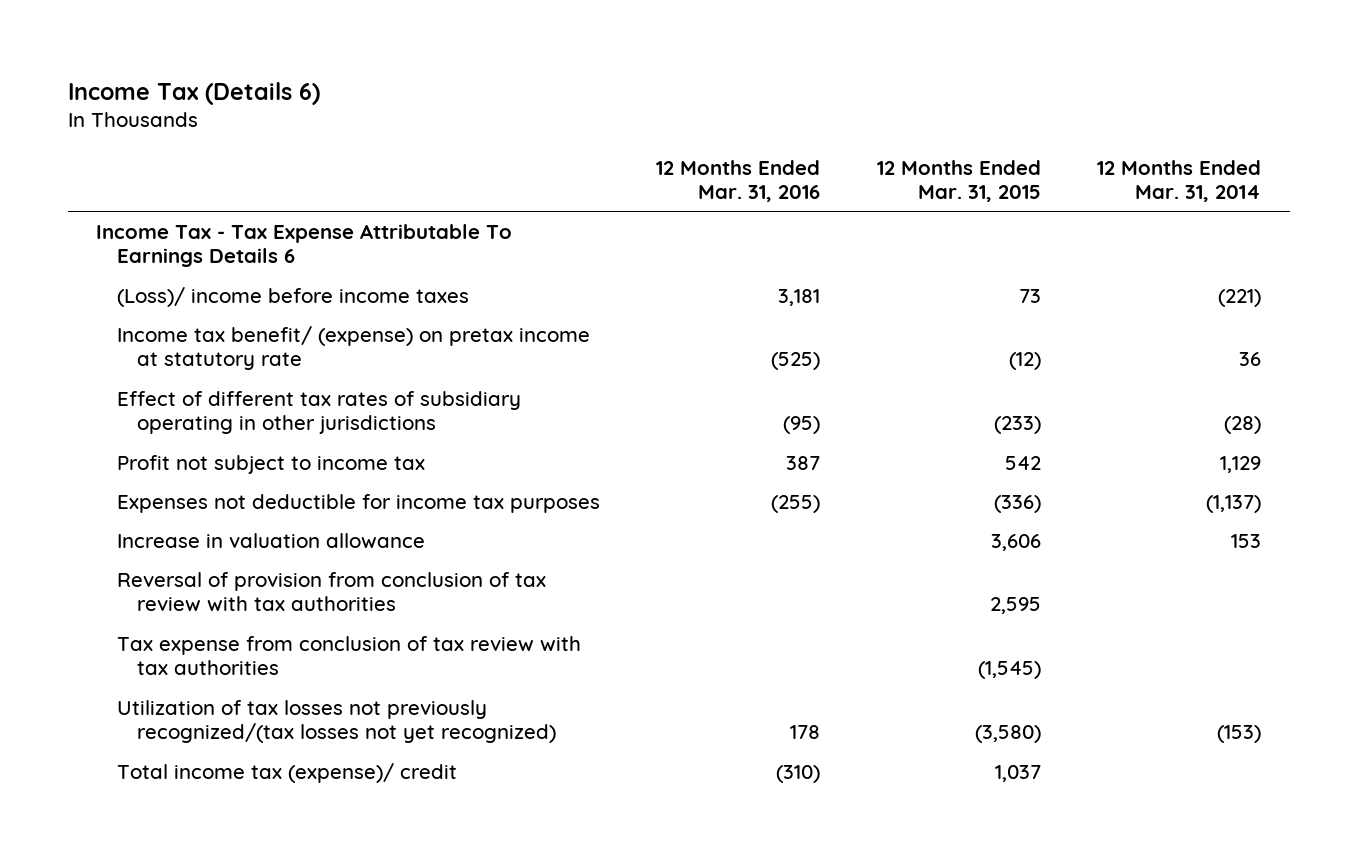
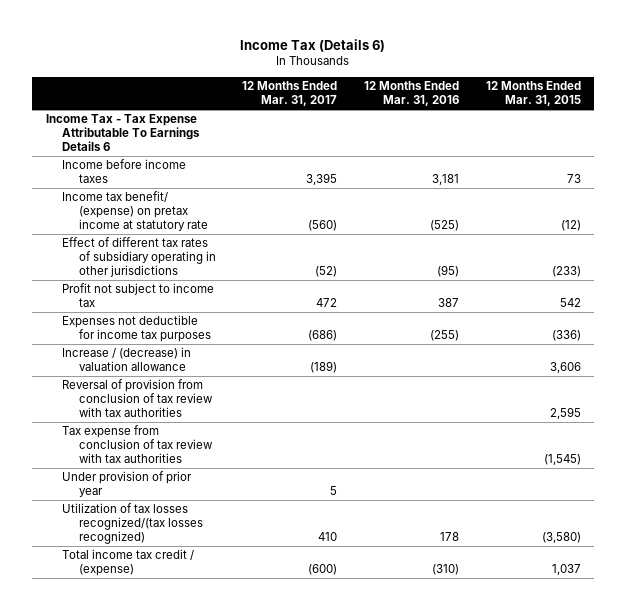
- | 12 Months Ended Mar. 31, 2016 | 12 Months Ended Mar. 31, 2015 | 12 Months Ended Mar. 31, 2014
+ | 12 Months Ended Mar. 31, 2017 | 12 Months Ended Mar. 31, 2016 | 12 Months Ended Mar. 31, 2015
- (Loss)/ income before income taxes | 3,181 | 73 | (221)
+ Income before income taxes | 3,395 | 3,181 | 73
- Increase in valuation allowance | | 3,606 | 153
+ Increase / (decrease) in valuation allowance | (189) | | 3,606
- Utilization of tax losses not previously recognized/(tax losses not yet recognized) | 178 | (3,580) | (153)
- Total income tax (expense)/ credit | (310) | 1,037 |
+ Under provision of prior year | 5 | |
+ Utilization of tax losses recognized/(tax losses recognized) | 410 | 178 | (3,580)
+ Total income tax credit / (expense) | (600) | (310) | 1,037

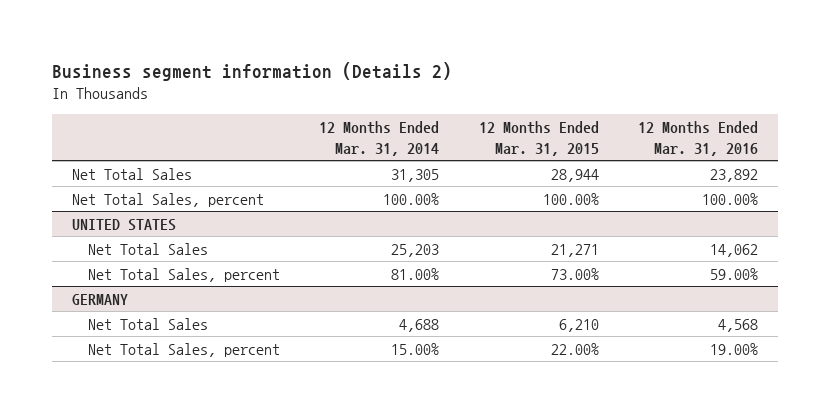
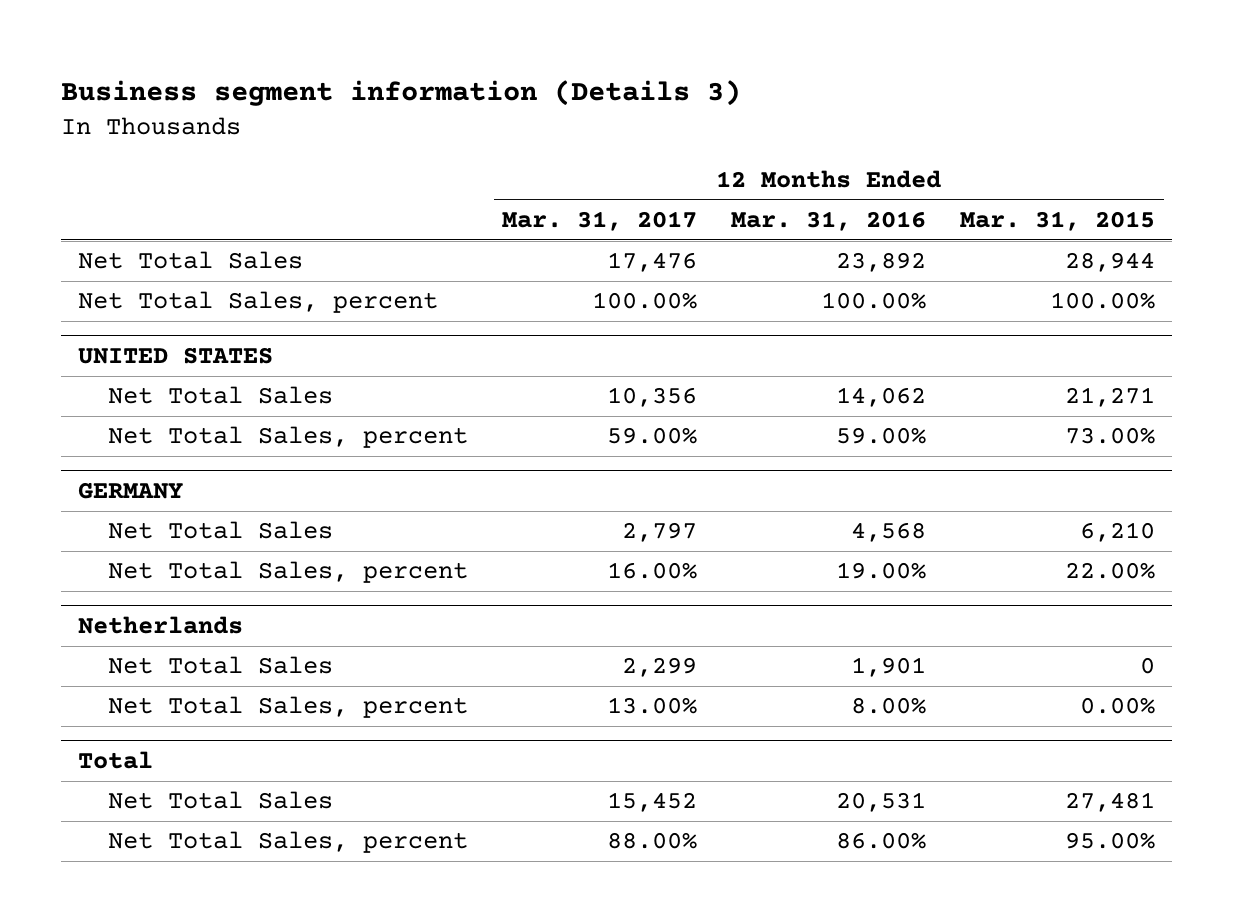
- Business segment information (Details 2)
+ Business segment information (Details 3)
- | 12 Months Ended Mar. 31, 2014 | 12 Months Ended Mar. 31, 2015 | 12 Months Ended Mar. 31, 2016
+ | 12 Months Ended Mar. 31, 2017 | 12 Months Ended Mar. 31, 2016 | 12 Months Ended Mar. 31, 2015
+ Netherlands
+ Net Total Sales | 2,299 | 1,901 | 0
+ Net Total Sales, percent | 13.00% | 8.00% | 0.00%
+ Total
+ Net Total Sales | 15,452 | 20,531 | 27,481
+ Net Total Sales, percent | 88.00% | 86.00% | 95.00%

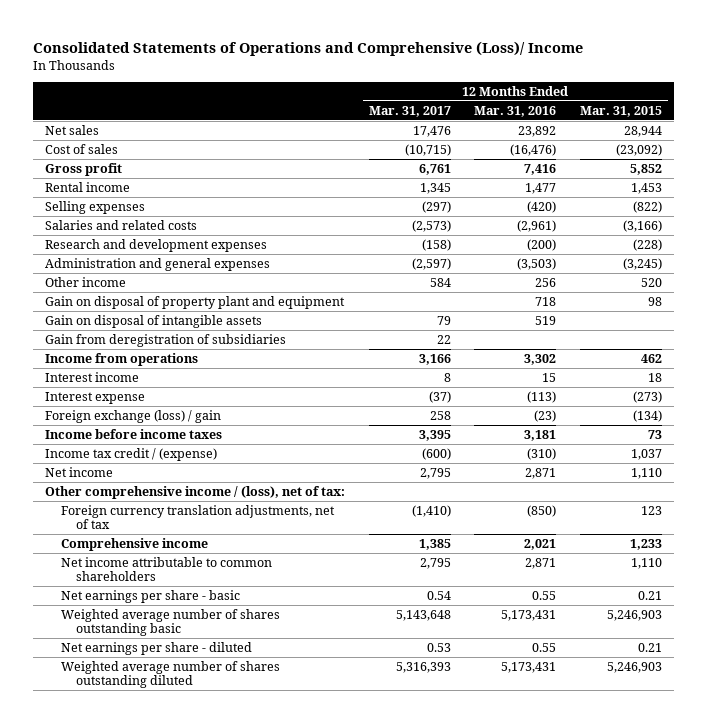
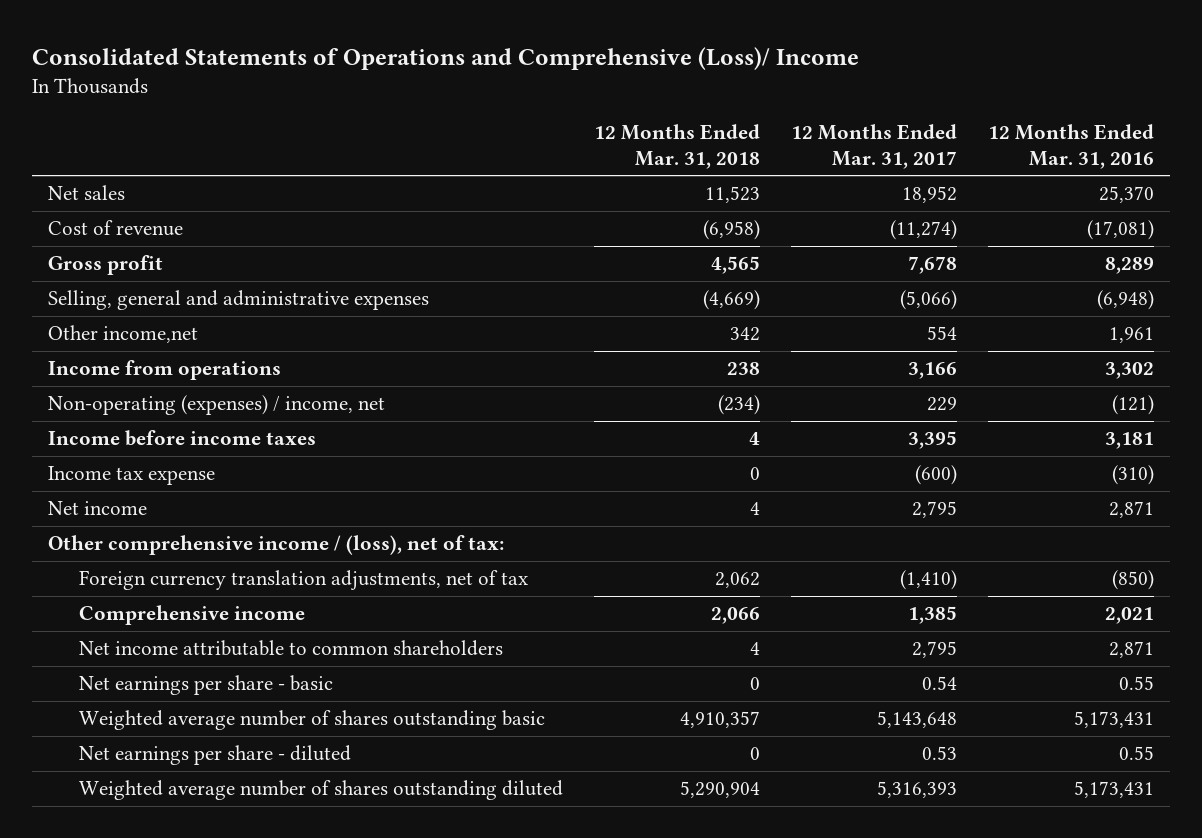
- | 12 Months Ended Mar. 31, 2017 | 12 Months Ended Mar. 31, 2016 | 12 Months Ended Mar. 31, 2015
+ | 12 Months Ended Mar. 31, 2018 | 12 Months Ended Mar. 31, 2017 | 12 Months Ended Mar. 31, 2016
- Net sales | 17,476 | 23,892 | 28,944
- Cost of sales | (10,715) | (16,476) | (23,092)
- Gross profit | 6,761 | 7,416 | 5,852
- Rental income | 1,345 | 1,477 | 1,453
- Selling expenses | (297) | (420) | (822)
- Salaries and related costs | (2,573) | (2,961) | (3,166)
- Research and development expenses | (158) | (200) | (228)
- Administration and general expenses | (2,597) | (3,503) | (3,245)
- Other income | 584 | 256 | 520
- Gain on disposal of property plant and equipment | | 718 | 98
- Gain on disposal of intangible assets | 79 | 519 |
- Gain from deregistration of subsidiaries | 22 | |
+ Net sales | 11,523 | 18,952 | 25,370
+ Cost of revenue | (6,958) | (11,274) | (17,081)
+ Gross profit | 4,565 | 7,678 | 8,289
+ Selling, general and administrative expenses | (4,669) | (5,066) | (6,948)
+ Other income,net | 342 | 554 | 1,961
- Interest income | 8 | 15 | 18
- Interest expense | (37) | (113) | (273)
- Foreign exchange (loss) / gain | 258 | (23) | (134)
+ Non-operating (expenses) / income, net | (234) | 229 | (121)
- Income tax credit / (expense) | (600) | (310) | 1,037
+ Income tax expense | 0 | (600) | (310)

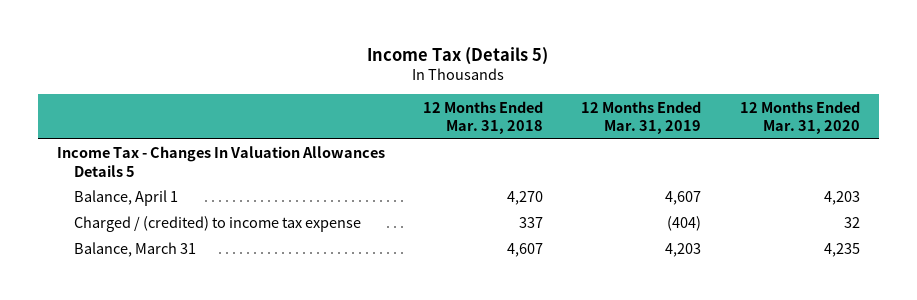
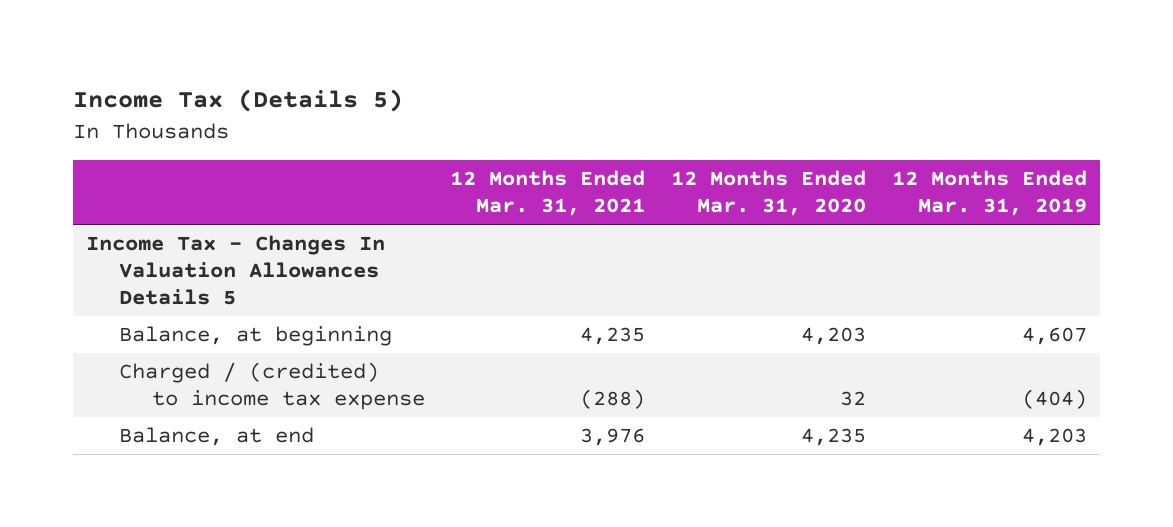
- | 12 Months Ended Mar. 31, 2018 | 12 Months Ended Mar. 31, 2019 | 12 Months Ended Mar. 31, 2020
+ | 12 Months Ended Mar. 31, 2021 | 12 Months Ended Mar. 31, 2020 | 12 Months Ended Mar. 31, 2019
- Balance, April 1 | 4,270 | 4,607 | 4,203
+ Balance, at beginning | 4,235 | 4,203 | 4,607
- Balance, March 31 | 4,607 | 4,203 | 4,235
+ Balance, at end | 3,976 | 4,235 | 4,203

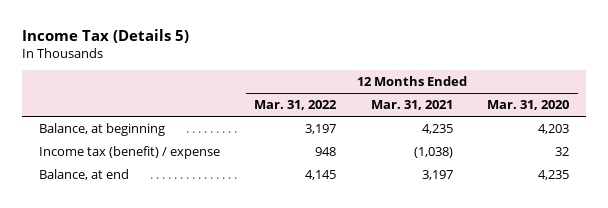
- | 12 Months Ended Mar. 31, 2021 | 12 Months Ended Mar. 31, 2020 | 12 Months Ended Mar. 31, 2019
+ | 12 Months Ended Mar. 31, 2022 | 12 Months Ended Mar. 31, 2021 | 12 Months Ended Mar. 31, 2020
- Income Tax - Changes In Valuation Allowances Details 5
- Charged / (credited) to income tax expense | (288) | 32 | (404)
- Balance, at end | 3,976 | 4,235 | 4,203
+ Income tax (benefit) / expense | 948 | (1,038) | 32
+ Balance, at end | 4,145 | 3,197 | 4,235

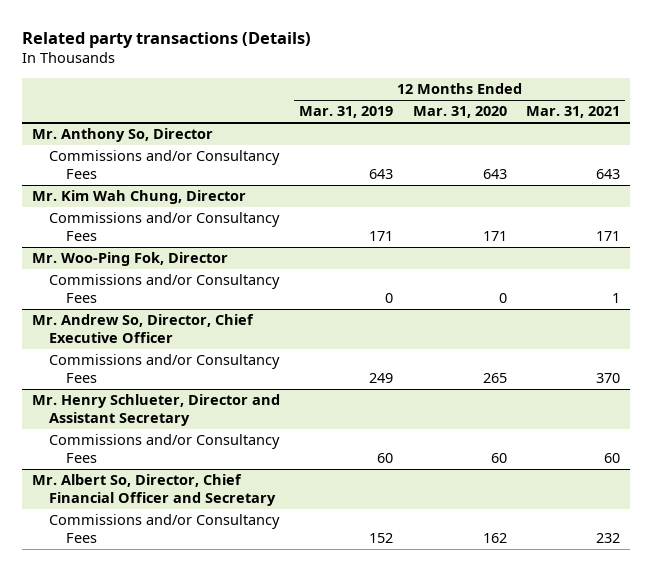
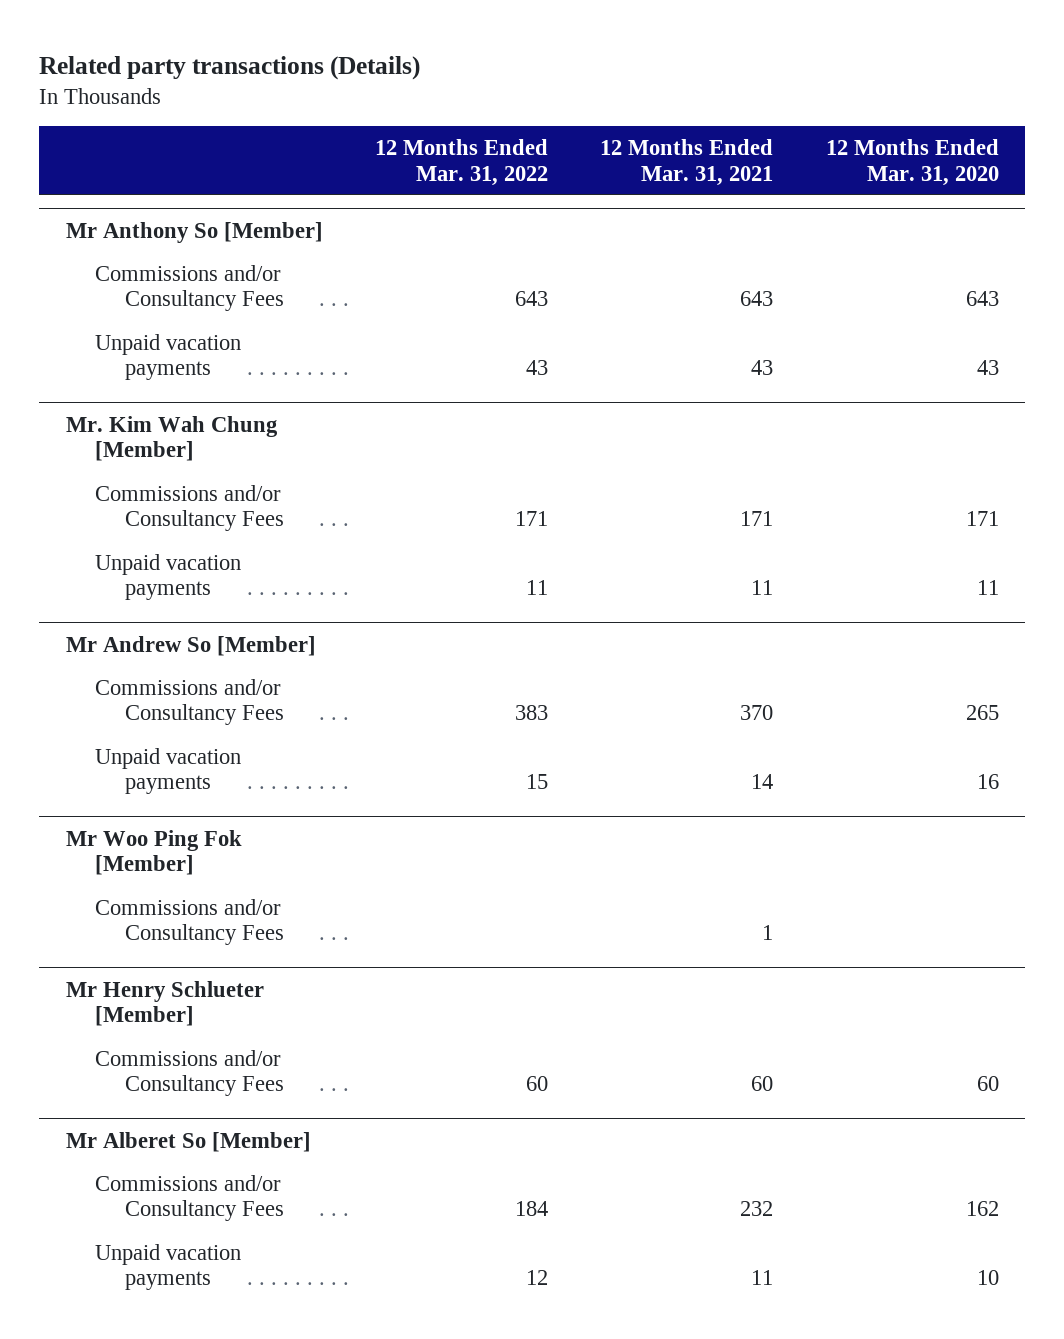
- | 12 Months Ended Mar. 31, 2019 | 12 Months Ended Mar. 31, 2020 | 12 Months Ended Mar. 31, 2021
+ | 12 Months Ended Mar. 31, 2022 | 12 Months Ended Mar. 31, 2021 | 12 Months Ended Mar. 31, 2020
- Mr. Anthony So, Director
+ Mr Anthony So [Member]
- Mr. Kim Wah Chung, Director
+ Unpaid vacation payments | 43 | 43 | 43
+ Mr. Kim Wah Chung [Member]
- Mr. Woo-Ping Fok, Director
- Commissions and/or Consultancy Fees | 0 | 0 | 1
- Mr. Andrew So, Director, Chief Executive Officer
+ Unpaid vacation payments | 11 | 11 | 11
+ Mr Andrew So [Member]
- Mr. Henry Schlueter, Director and Assistant Secretary
+ Unpaid vacation payments | 15 | 14 | 16
+ Mr Woo Ping Fok [Member]
+ Commissions and/or Consultancy Fees | | 1 |
+ Mr Henry Schlueter [Member]
- Mr. Albert So, Director, Chief Financial Officer and Secretary
+ Mr Alberet So [Member]
+ Unpaid vacation payments | 12 | 11 | 10

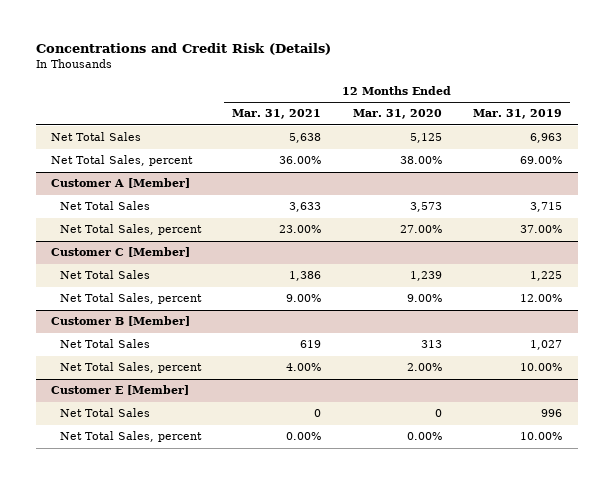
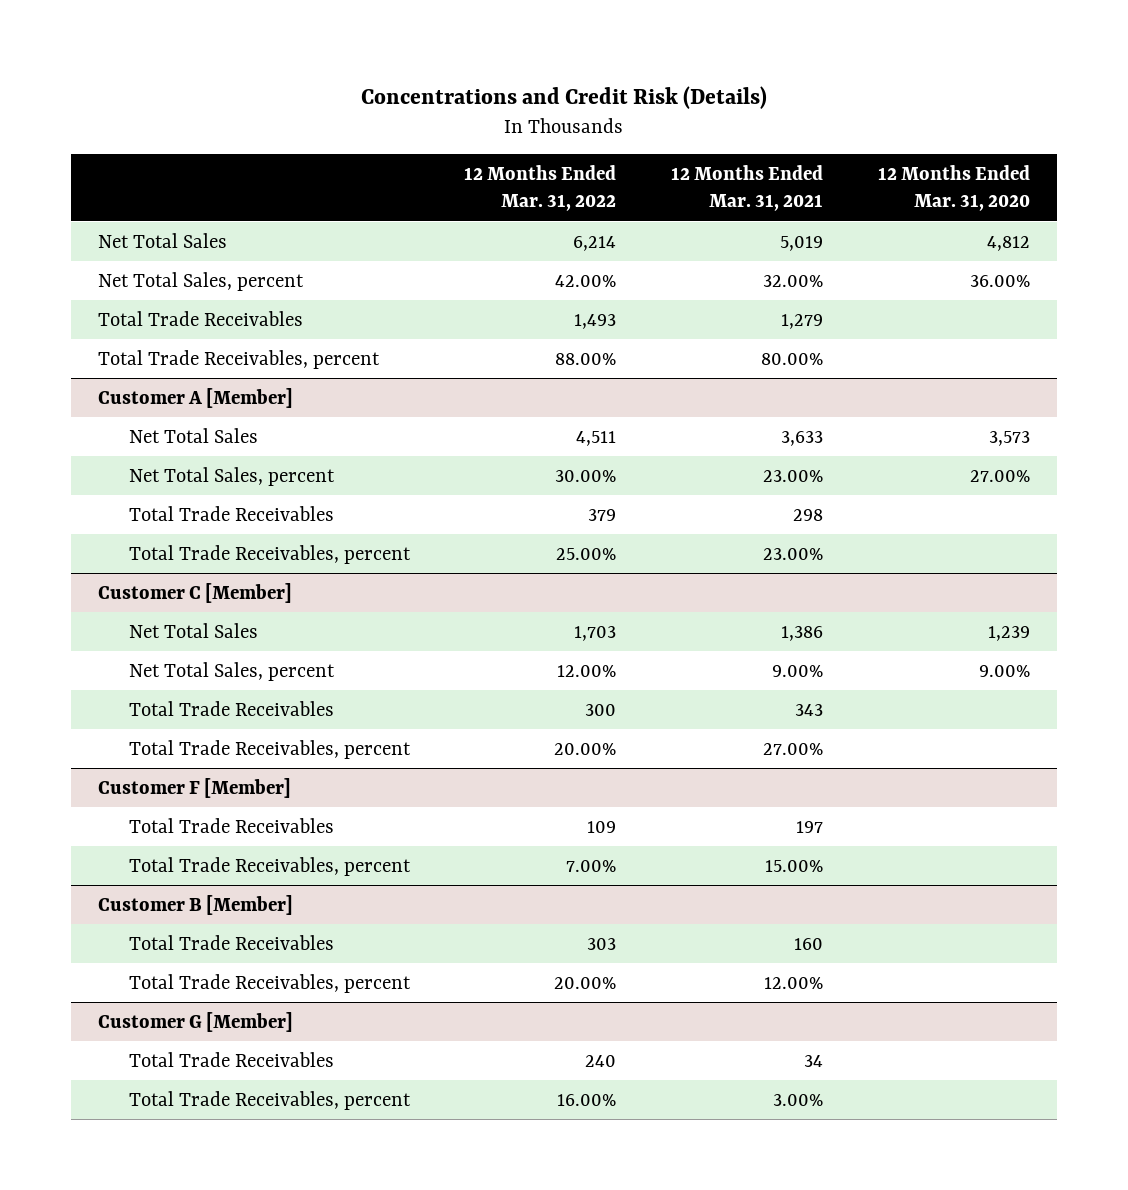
- | 12 Months Ended Mar. 31, 2021 | 12 Months Ended Mar. 31, 2020 | 12 Months Ended Mar. 31, 2019
+ | 12 Months Ended Mar. 31, 2022 | 12 Months Ended Mar. 31, 2021 | 12 Months Ended Mar. 31, 2020
- Net Total Sales | 5,638 | 5,125 | 6,963
- Net Total Sales, percent | 36.00% | 38.00% | 69.00%
+ Net Total Sales | 6,214 | 5,019 | 4,812
+ Net Total Sales, percent | 42.00% | 32.00% | 36.00%
+ Total Trade Receivables | 1,493 | 1,279 |
+ Total Trade Receivables, percent | 88.00% | 80.00% |
@ Customer A [Member]
+ Total Trade Receivables | 379 | 298 |
+ Total Trade Receivables, percent | 25.00% | 23.00% |
@ Customer C [Member]
+ Total Trade Receivables | 300 | 343 |
+ Total Trade Receivables, percent | 20.00% | 27.00% |
+ Customer F [Member]
+ Total Trade Receivables | 109 | 197 |
+ Total Trade Receivables, percent | 7.00% | 15.00% |
@ Customer B [Member]
- Net Total Sales | 619 | 313 | 1,027
- Net Total Sales, percent | 4.00% | 2.00% | 10.00%
- Customer E [Member]
- Net Total Sales | 0 | 0 | 996
- Net Total Sales, percent | 0.00% | 0.00% | 10.00%
@ Customer B [Member]
+ Total Trade Receivables | 303 | 160 |
+ Total Trade Receivables, percent | 20.00% | 12.00% |
+ Customer G [Member]
+ Total Trade Receivables | 240 | 34 |
+ Total Trade Receivables, percent | 16.00% | 3.00% |

